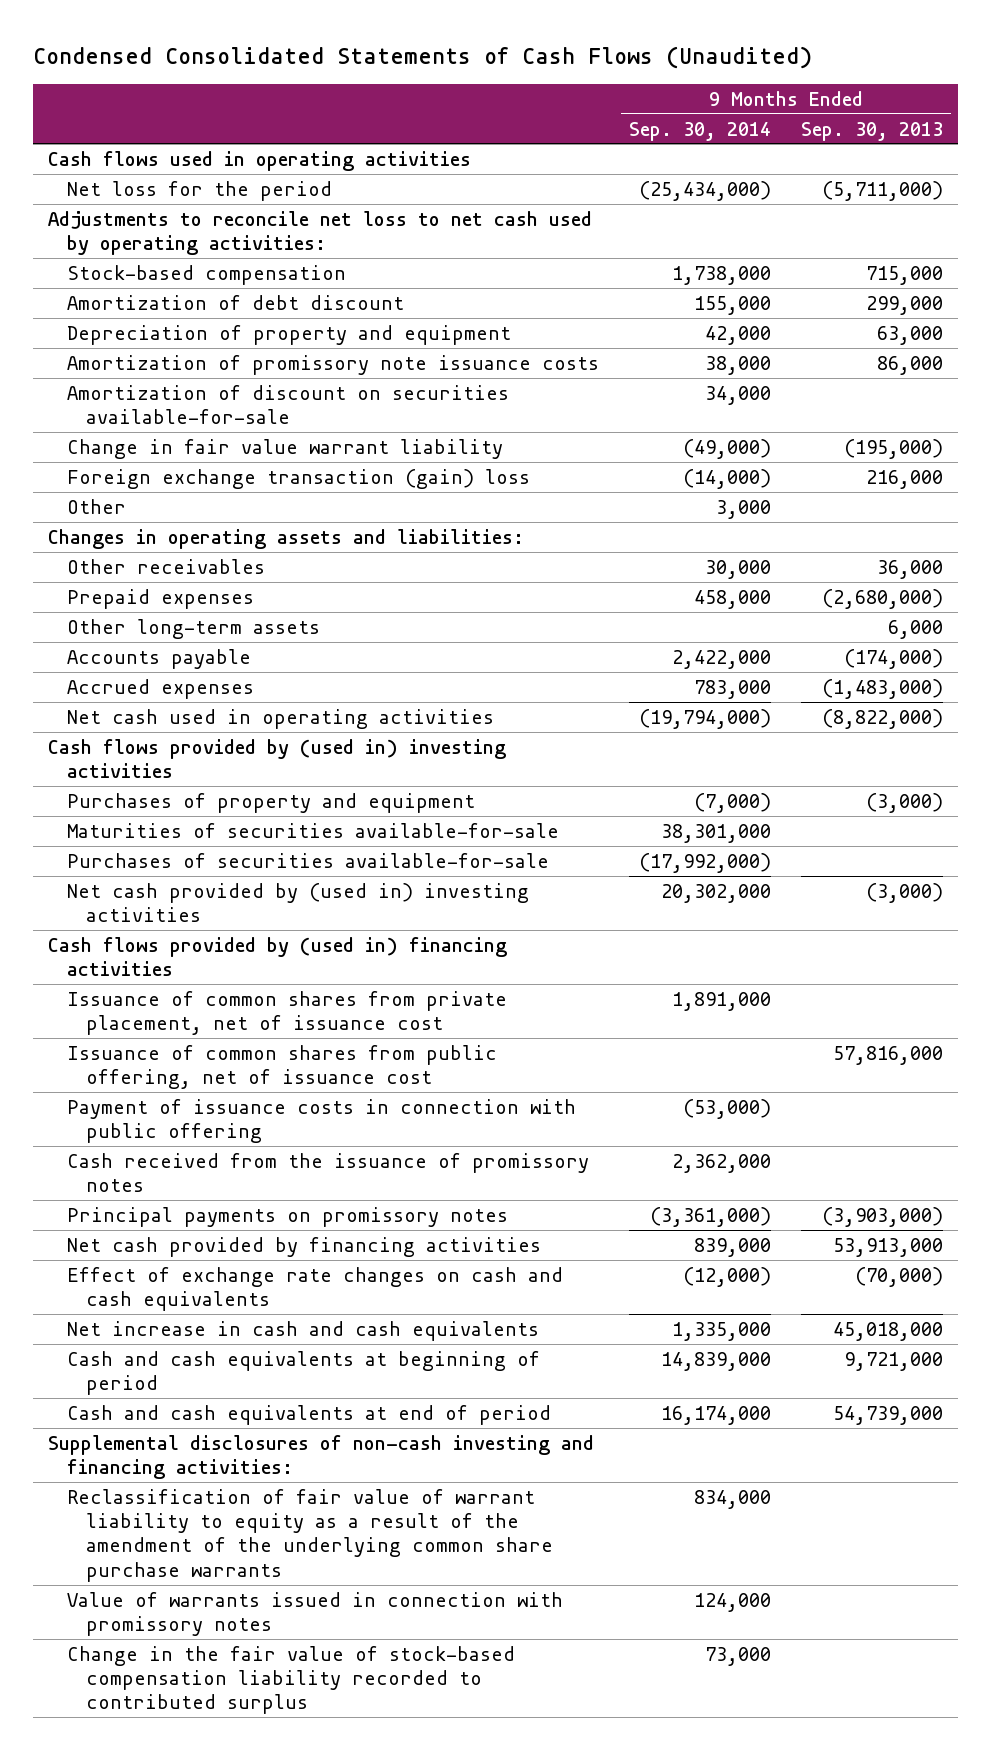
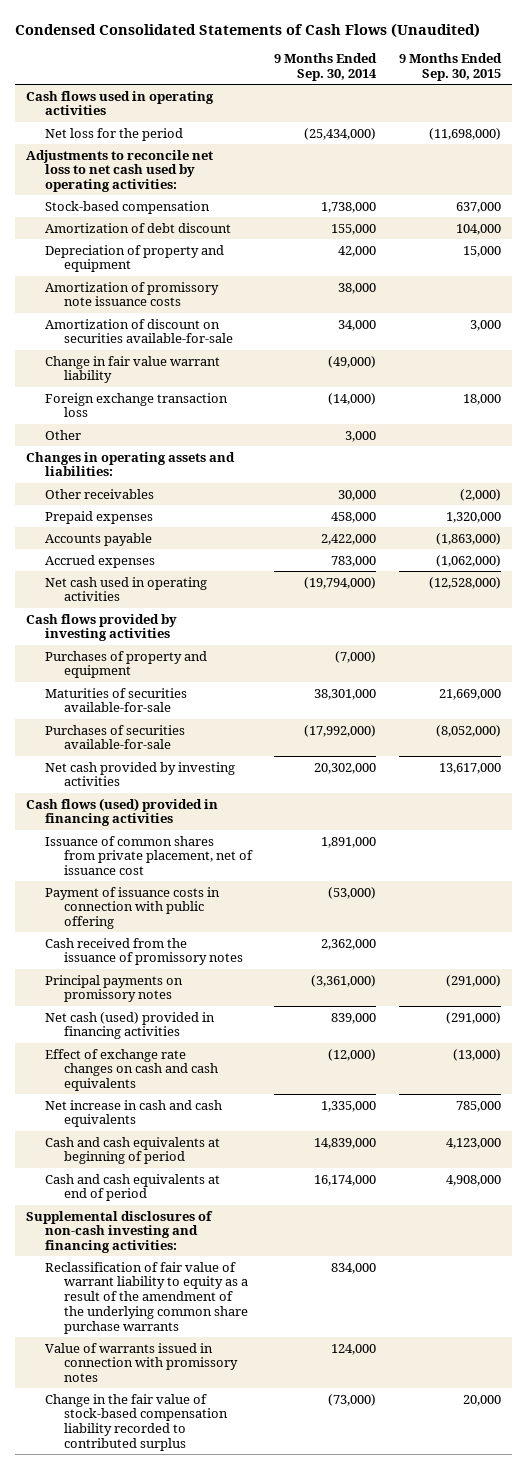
- | 9 Months Ended Sep. 30, 2014 | 9 Months Ended Sep. 30, 2013
+ | 9 Months Ended Sep. 30, 2014 | 9 Months Ended Sep. 30, 2015
- Foreign exchange transaction (gain) loss | (14,000) | 216,000
+ Foreign exchange transaction loss | (14,000) | 18,000
- Other long-term assets | | 6,000
- Cash flows provided by (used in) investing activities
+ Cash flows provided by investing activities
- Net cash provided by (used in) investing activities | 20,302,000 | (3,000)
- Cash flows provided by (used in) financing activities
+ Net cash provided by investing activities | 20,302,000 | 13,617,000
+ Cash flows (used) provided in financing activities
- Issuance of common shares from public offering, net of issuance cost | | 57,816,000
- Net cash provided by financing activities | 839,000 | 53,913,000
+ Net cash (used) provided in financing activities | 839,000 | (291,000)
- Change in the fair value of stock-based compensation liability recorded to contributed surplus | 73,000 |
+ Change in the fair value of stock-based compensation liability recorded to contributed surplus | (73,000) | 20,000

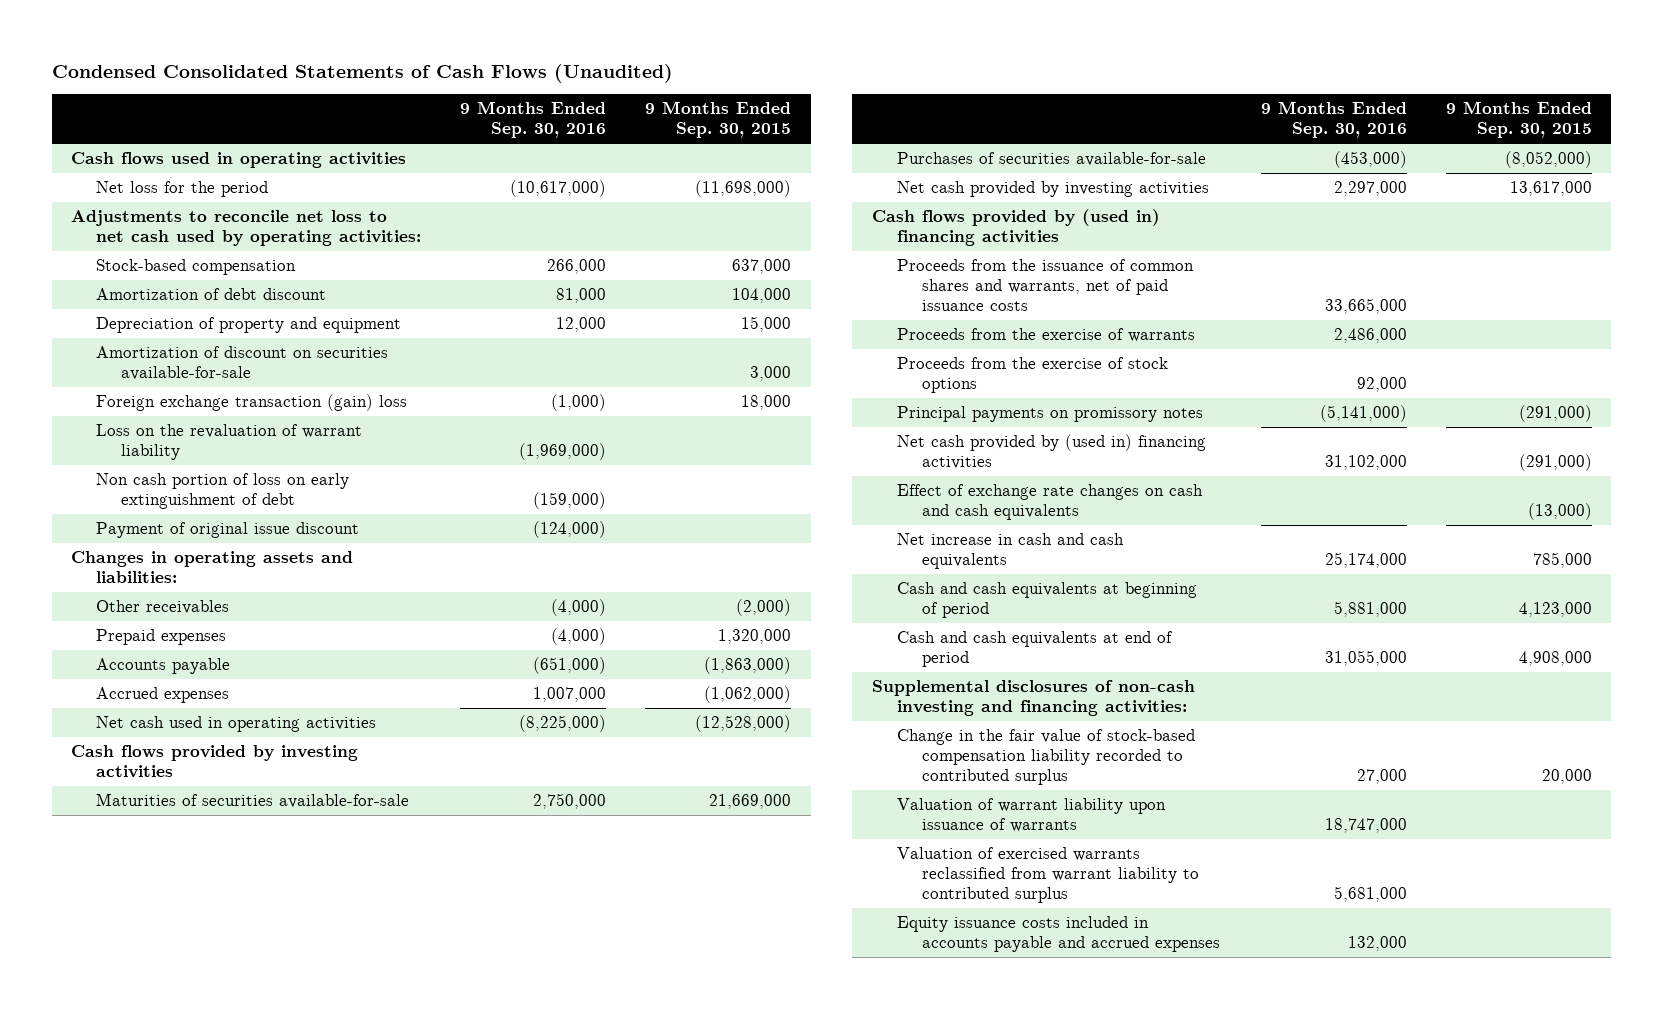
- | 9 Months Ended Sep. 30, 2014 | 9 Months Ended Sep. 30, 2015
+ | 9 Months Ended Sep. 30, 2016 | 9 Months Ended Sep. 30, 2015
- Amortization of promissory note issuance costs | 38,000 |
- Change in fair value warrant liability | (49,000) |
- Foreign exchange transaction loss | (14,000) | 18,000
- Other | 3,000 |
+ Foreign exchange transaction (gain) loss | (1,000) | 18,000
+ Loss on the revaluation of warrant liability | (1,969,000) |
+ Non cash portion of loss on early extinguishment of debt | (159,000) |
+ Payment of original issue discount | (124,000) |
- Purchases of property and equipment | (7,000) |
- Cash flows (used) provided in financing activities
- Issuance of common shares from private placement, net of issuance cost | 1,891,000 |
- Payment of issuance costs in connection with public offering | (53,000) |
- Cash received from the issuance of promissory notes | 2,362,000 |
+ Cash flows provided by (used in) financing activities
+ Proceeds from the issuance of common shares and warrants, net of paid issuance costs | 33,665,000 |
+ Proceeds from the exercise of warrants | 2,486,000 |
+ Proceeds from the exercise of stock options | 92,000 |
- Net cash (used) provided in financing activities | 839,000 | (291,000)
+ Net cash provided by (used in) financing activities | 31,102,000 | (291,000)
- Reclassification of fair value of warrant liability to equity as a result of the amendment of the underlying common share purchase warrants | 834,000 |
- Value of warrants issued in connection with promissory notes | 124,000 |
+ Valuation of warrant liability upon issuance of warrants | 18,747,000 |
+ Valuation of exercised warrants reclassified from warrant liability to contributed surplus | 5,681,000 |
+ Equity issuance costs included in accounts payable and accrued expenses | 132,000 |

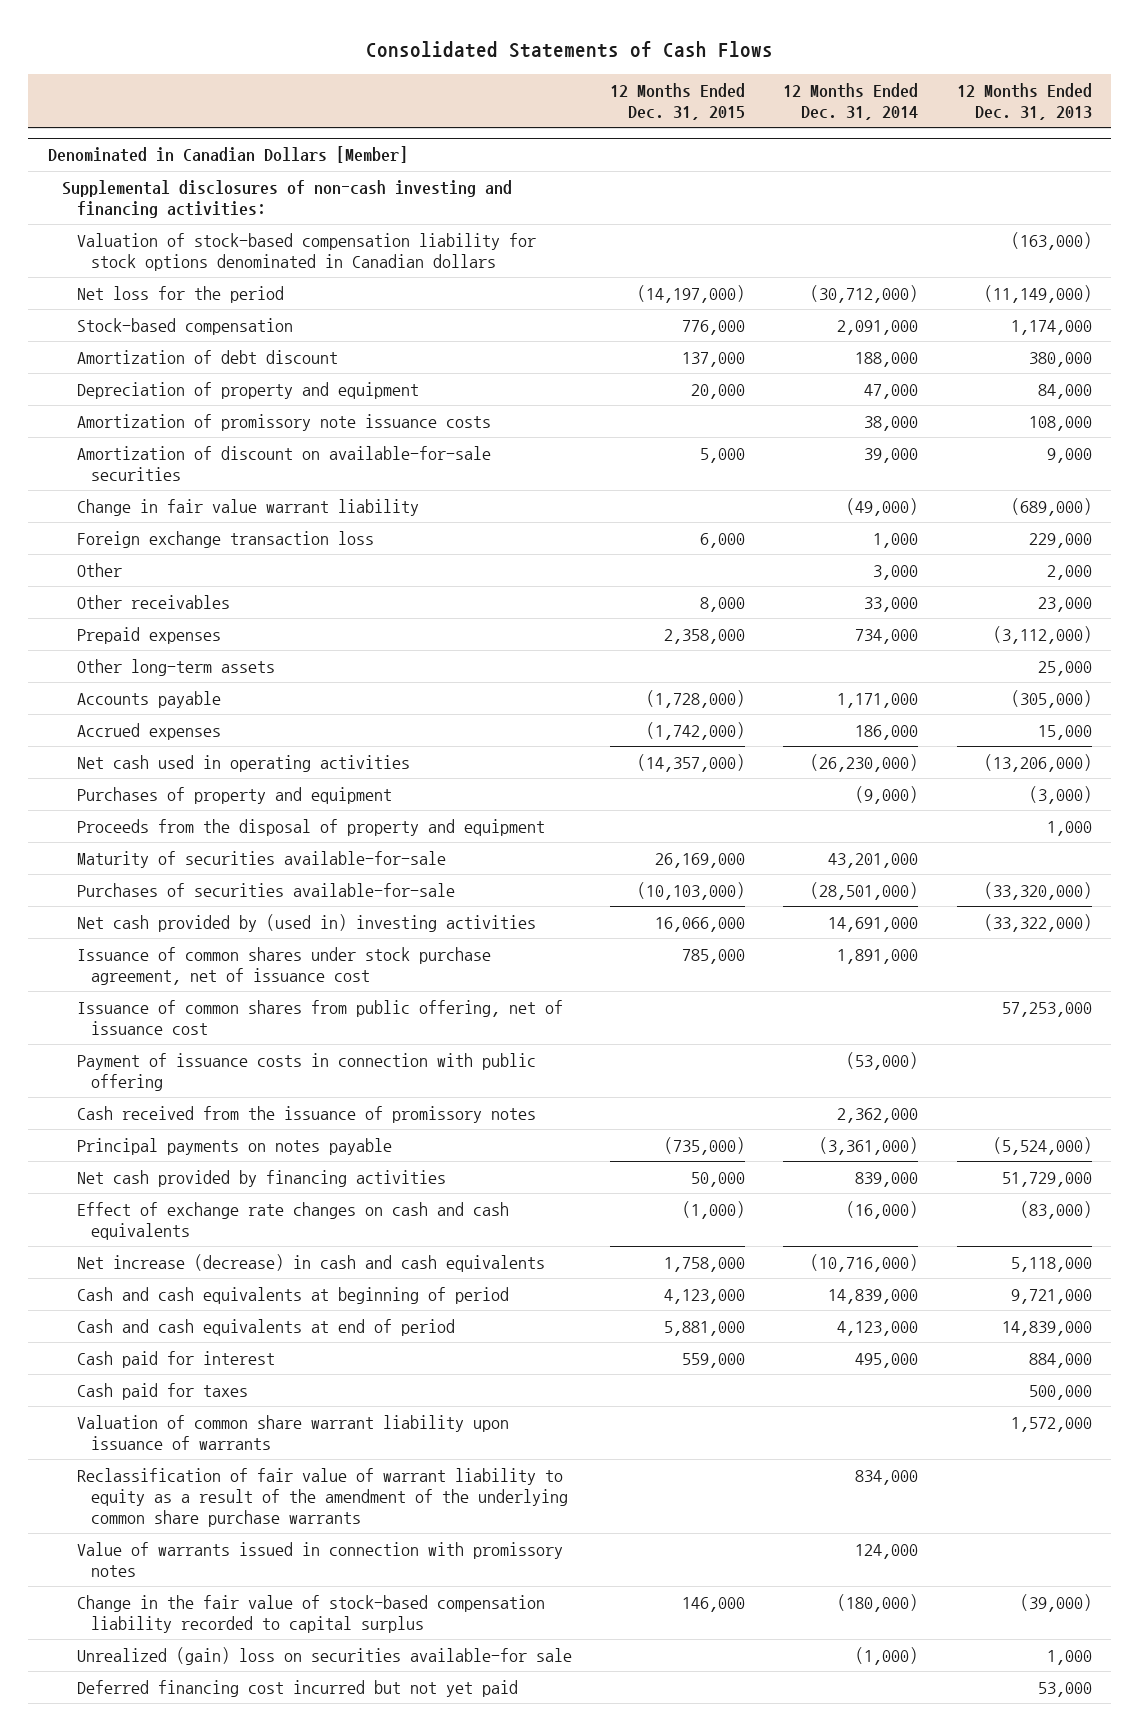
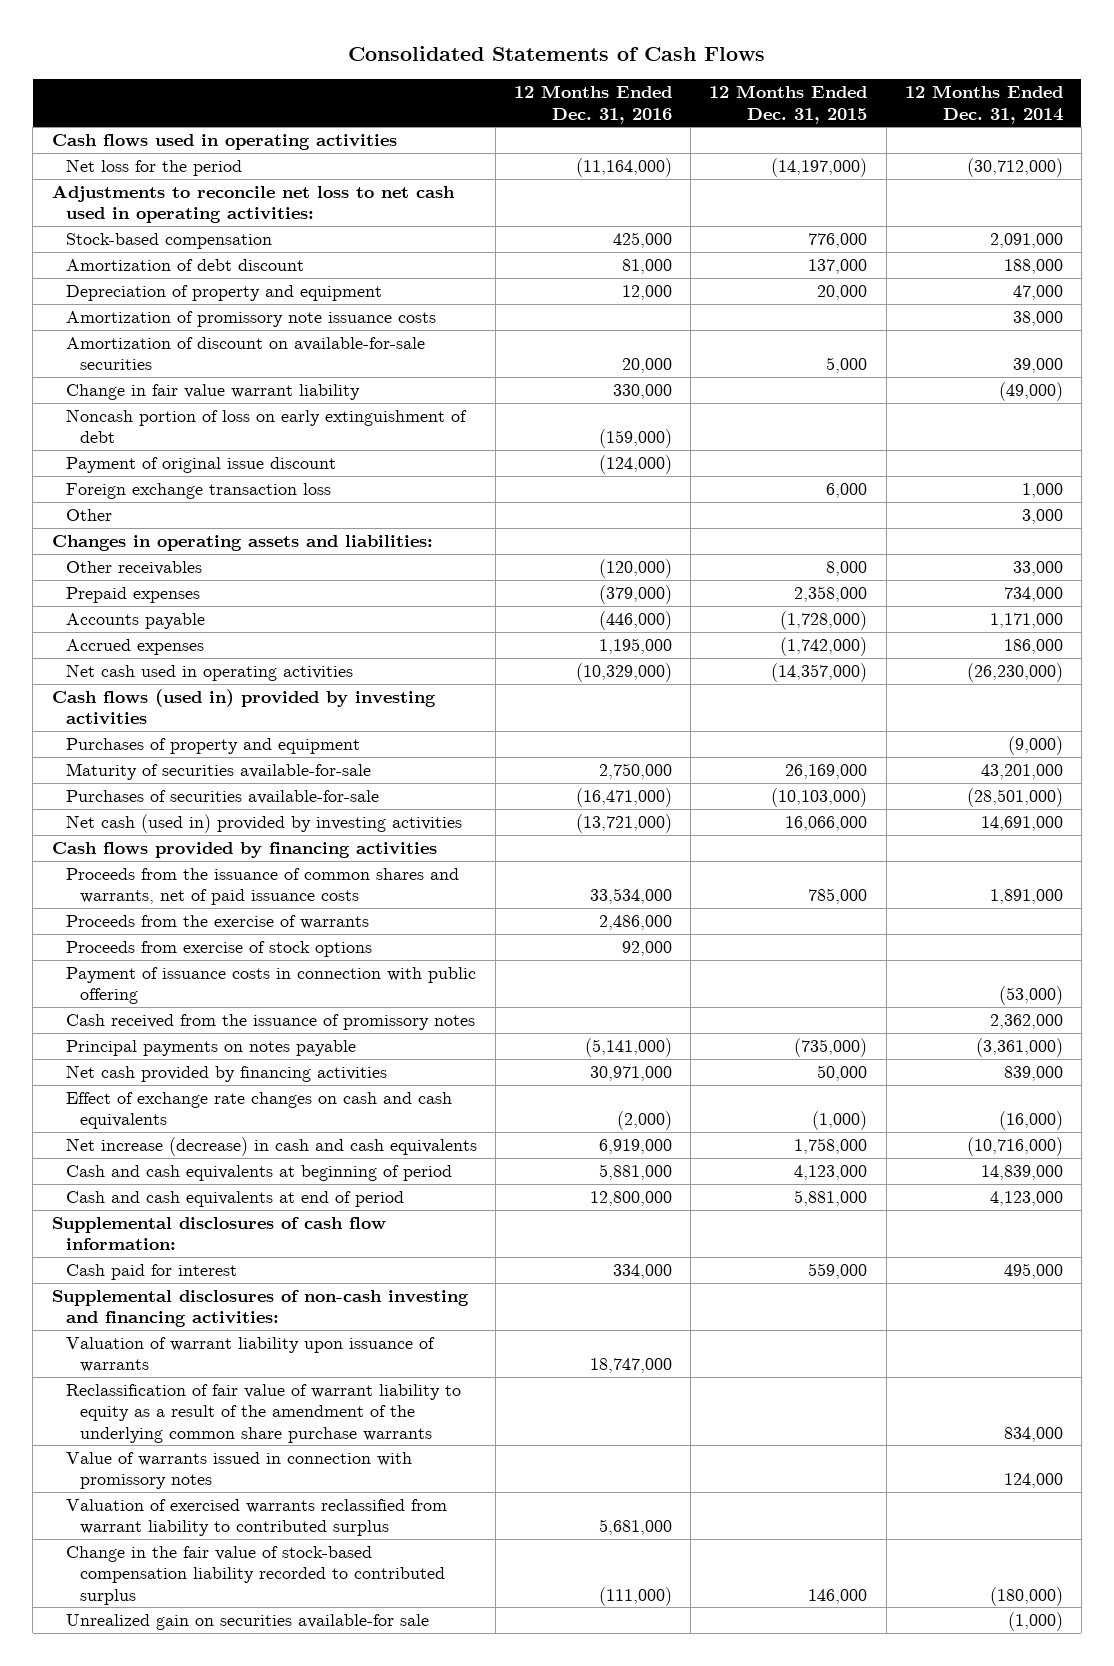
- | 12 Months Ended Dec. 31, 2015 | 12 Months Ended Dec. 31, 2014 | 12 Months Ended Dec. 31, 2013
+ | 12 Months Ended Dec. 31, 2016 | 12 Months Ended Dec. 31, 2015 | 12 Months Ended Dec. 31, 2014
- Denominated in Canadian Dollars [Member]
- Supplemental disclosures of non-cash investing and financing activities:
- Valuation of stock-based compensation liability for stock options denominated in Canadian dollars | | | (163,000)
+ Cash flows used in operating activities
+ Adjustments to reconcile net loss to net cash used in operating activities:
+ Noncash portion of loss on early extinguishment of debt | (159,000) | |
+ Payment of original issue discount | (124,000) | |
+ Changes in operating assets and liabilities:
- Other long-term assets | | | 25,000
+ Cash flows (used in) provided by investing activities
- Proceeds from the disposal of property and equipment | | | 1,000
- Net cash provided by (used in) investing activities | 16,066,000 | 14,691,000 | (33,322,000)
- Issuance of common shares under stock purchase agreement, net of issuance cost | 785,000 | 1,891,000 |
- Issuance of common shares from public offering, net of issuance cost | | | 57,253,000
+ Net cash (used in) provided by investing activities | (13,721,000) | 16,066,000 | 14,691,000
+ Cash flows provided by financing activities
+ Proceeds from the issuance of common shares and warrants, net of paid issuance costs | 33,534,000 | 785,000 | 1,891,000
+ Proceeds from the exercise of warrants | 2,486,000 | |
+ Proceeds from exercise of stock options | 92,000 | |
+ Supplemental disclosures of cash flow information:
- Cash paid for taxes | | | 500,000
- Valuation of common share warrant liability upon issuance of warrants | | | 1,572,000
+ Supplemental disclosures of non-cash investing and financing activities:
+ Valuation of warrant liability upon issuance of warrants | 18,747,000 | |
- Change in the fair value of stock-based compensation liability recorded to capital surplus | 146,000 | (180,000) | (39,000)
- Unrealized (gain) loss on securities available-for sale | | (1,000) | 1,000
- Deferred financing cost incurred but not yet paid | | | 53,000
+ Valuation of exercised warrants reclassified from warrant liability to contributed surplus | 5,681,000 | |
+ Change in the fair value of stock-based compensation liability recorded to contributed surplus | (111,000) | 146,000 | (180,000)
+ Unrealized gain on securities available-for sale | | | (1,000)

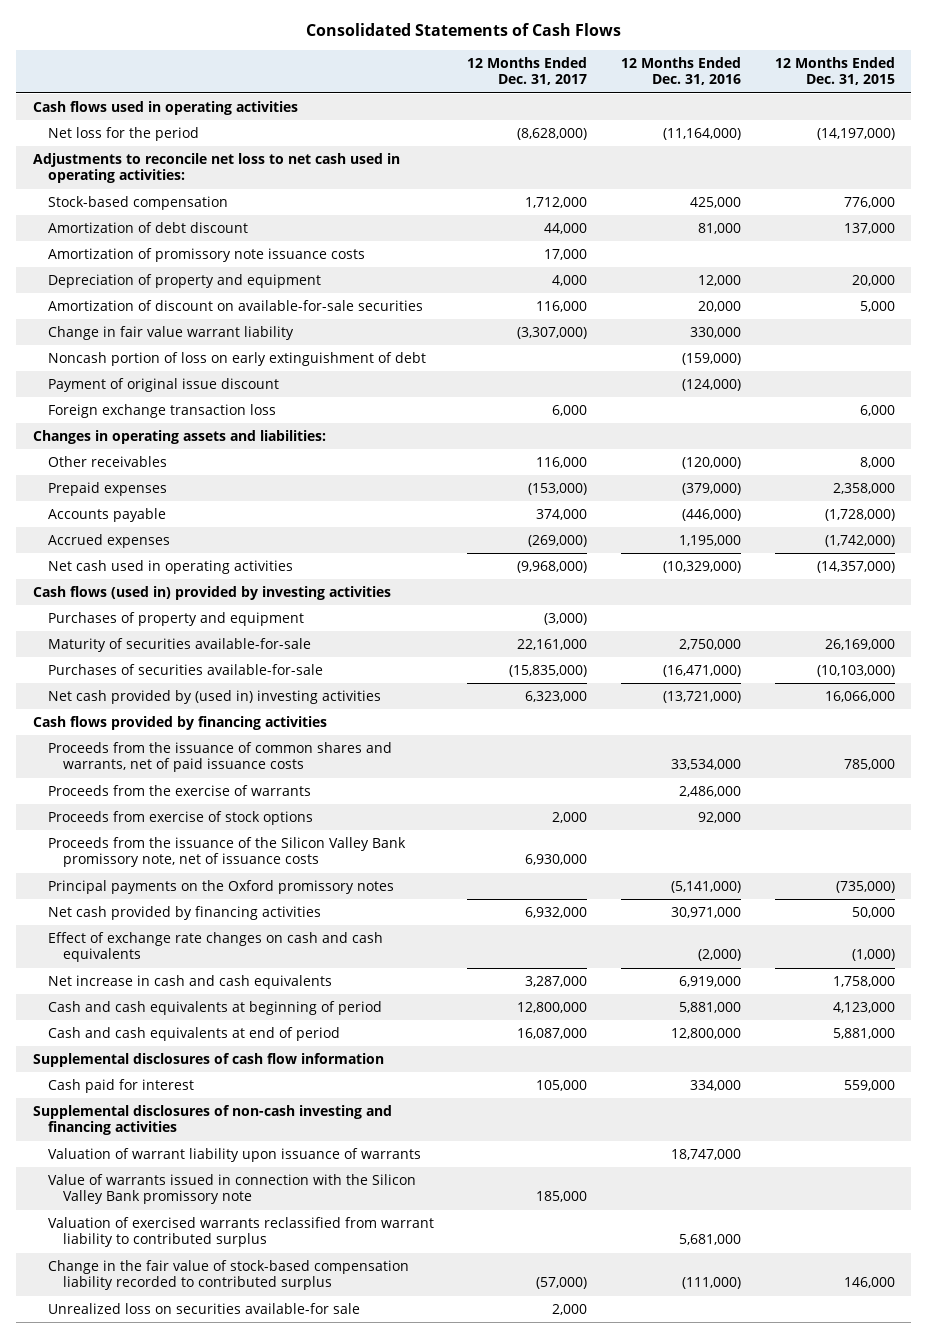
- | 12 Months Ended Dec. 31, 2016 | 12 Months Ended Dec. 31, 2015 | 12 Months Ended Dec. 31, 2014
+ | 12 Months Ended Dec. 31, 2017 | 12 Months Ended Dec. 31, 2016 | 12 Months Ended Dec. 31, 2015
moved down: Depreciation of property and equipment | 4,000 | 12,000 | 20,000
- Other | | | 3,000
- Net cash (used in) provided by investing activities | (13,721,000) | 16,066,000 | 14,691,000
+ Net cash provided by (used in) investing activities | 6,323,000 | (13,721,000) | 16,066,000
- Payment of issuance costs in connection with public offering | | | (53,000)
- Cash received from the issuance of promissory notes | | | 2,362,000
- Principal payments on notes payable | (5,141,000) | (735,000) | (3,361,000)
+ Proceeds from the issuance of the Silicon Valley Bank promissory note, net of issuance costs | 6,930,000 | |
+ Principal payments on the Oxford promissory notes | | (5,141,000) | (735,000)
- Net increase (decrease) in cash and cash equivalents | 6,919,000 | 1,758,000 | (10,716,000)
+ Net increase in cash and cash equivalents | 3,287,000 | 6,919,000 | 1,758,000
- Supplemental disclosures of cash flow information:
+ Supplemental disclosures of cash flow information
- Supplemental disclosures of non-cash investing and financing activities:
+ Supplemental disclosures of non-cash investing and financing activities
- Reclassification of fair value of warrant liability to equity as a result of the amendment of the underlying common share purchase warrants | | | 834,000
- Value of warrants issued in connection with promissory notes | | | 124,000
+ Value of warrants issued in connection with the Silicon Valley Bank promissory note | 185,000 | |
- Unrealized gain on securities available-for sale | | | (1,000)
+ Unrealized loss on securities available-for sale | 2,000 | |

